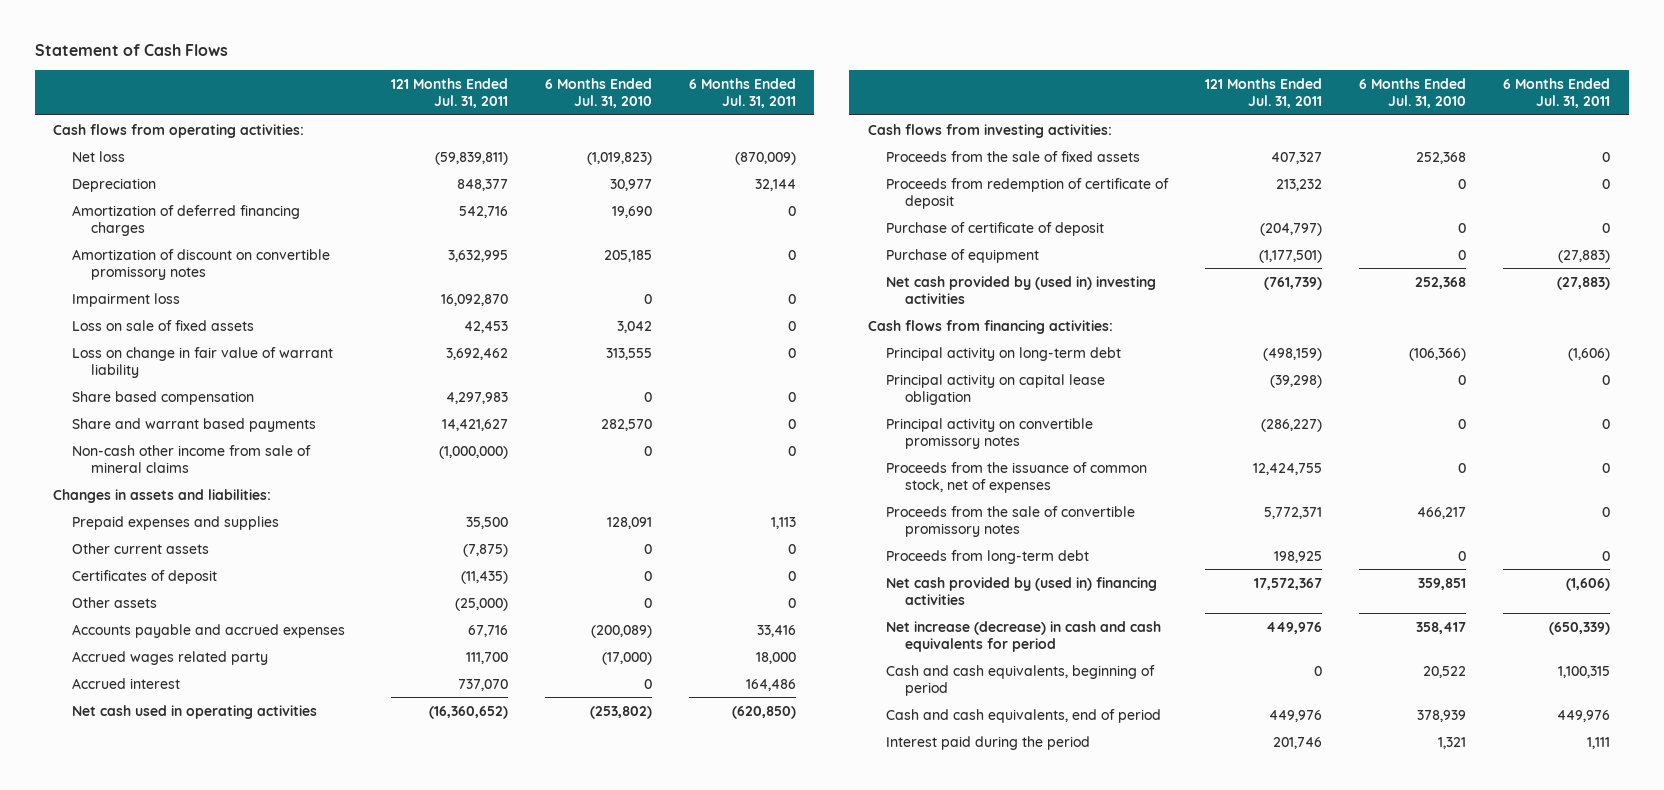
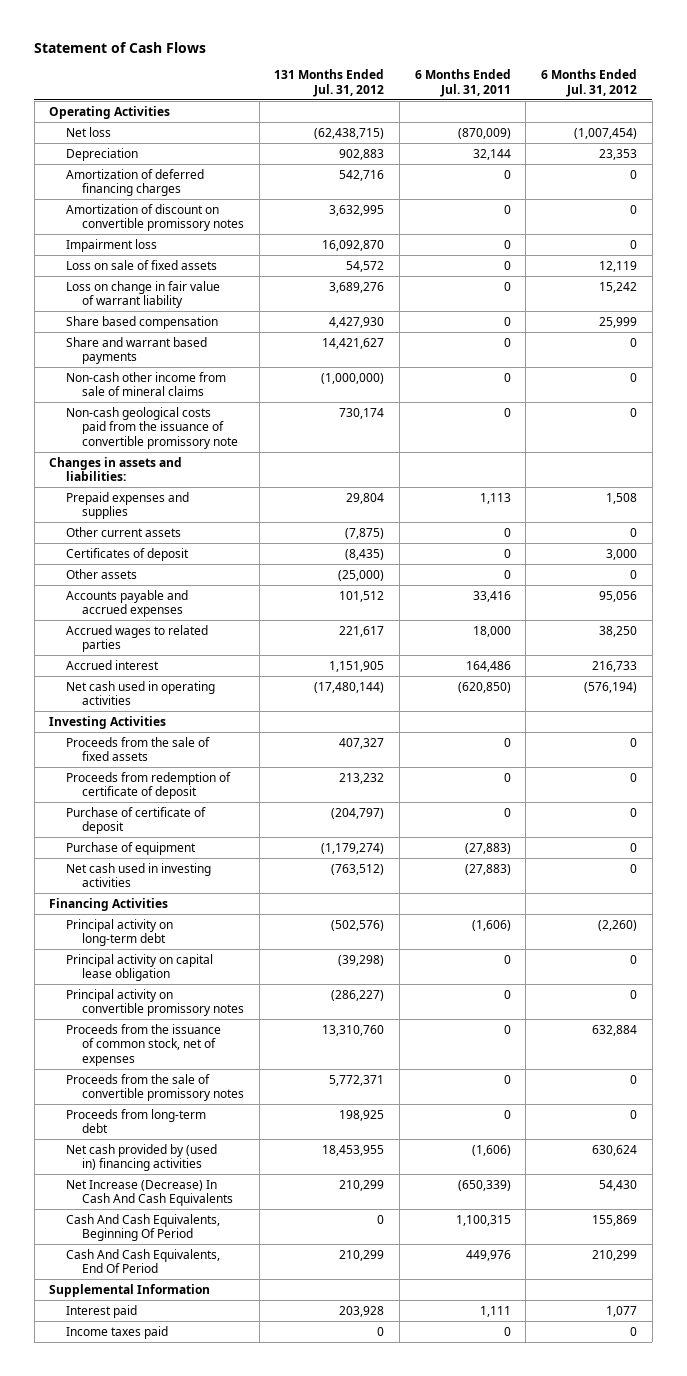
- | 121 Months Ended Jul. 31, 2011 | 6 Months Ended Jul. 31, 2010 | 6 Months Ended Jul. 31, 2011
+ | 131 Months Ended Jul. 31, 2012 | 6 Months Ended Jul. 31, 2011 | 6 Months Ended Jul. 31, 2012
- Cash flows from operating activities:
+ Operating Activities
+ Non-cash geological costs paid from the issuance of convertible promissory note | 730,174 | 0 | 0
- Accrued wages related party | 111,700 | (17,000) | 18,000
+ Accrued wages to related parties | 221,617 | 18,000 | 38,250
- Cash flows from investing activities:
+ Investing Activities
- Net cash provided by (used in) investing activities | (761,739) | 252,368 | (27,883)
- Cash flows from financing activities:
+ Net cash used in investing activities | (763,512) | (27,883) | 0
+ Financing Activities
- Net increase (decrease) in cash and cash equivalents for period | 449,976 | 358,417 | (650,339)
- Cash and cash equivalents, beginning of period | 0 | 20,522 | 1,100,315
- Cash and cash equivalents, end of period | 449,976 | 378,939 | 449,976
- Interest paid during the period | 201,746 | 1,321 | 1,111
+ Net Increase (Decrease) In Cash And Cash Equivalents | 210,299 | (650,339) | 54,430
+ Cash And Cash Equivalents, Beginning Of Period | 0 | 1,100,315 | 155,869
+ Cash And Cash Equivalents, End Of Period | 210,299 | 449,976 | 210,299
+ Supplemental Information
+ Interest paid | 203,928 | 1,111 | 1,077
+ Income taxes paid | 0 | 0 | 0

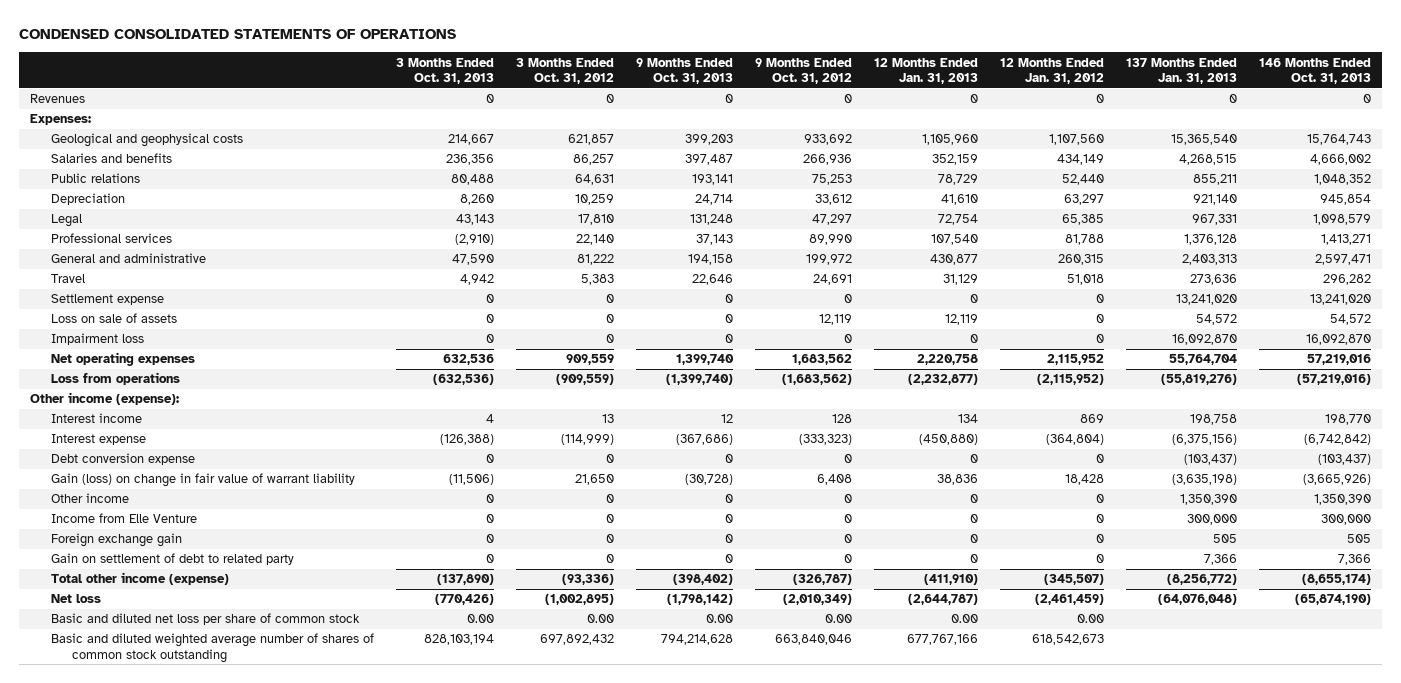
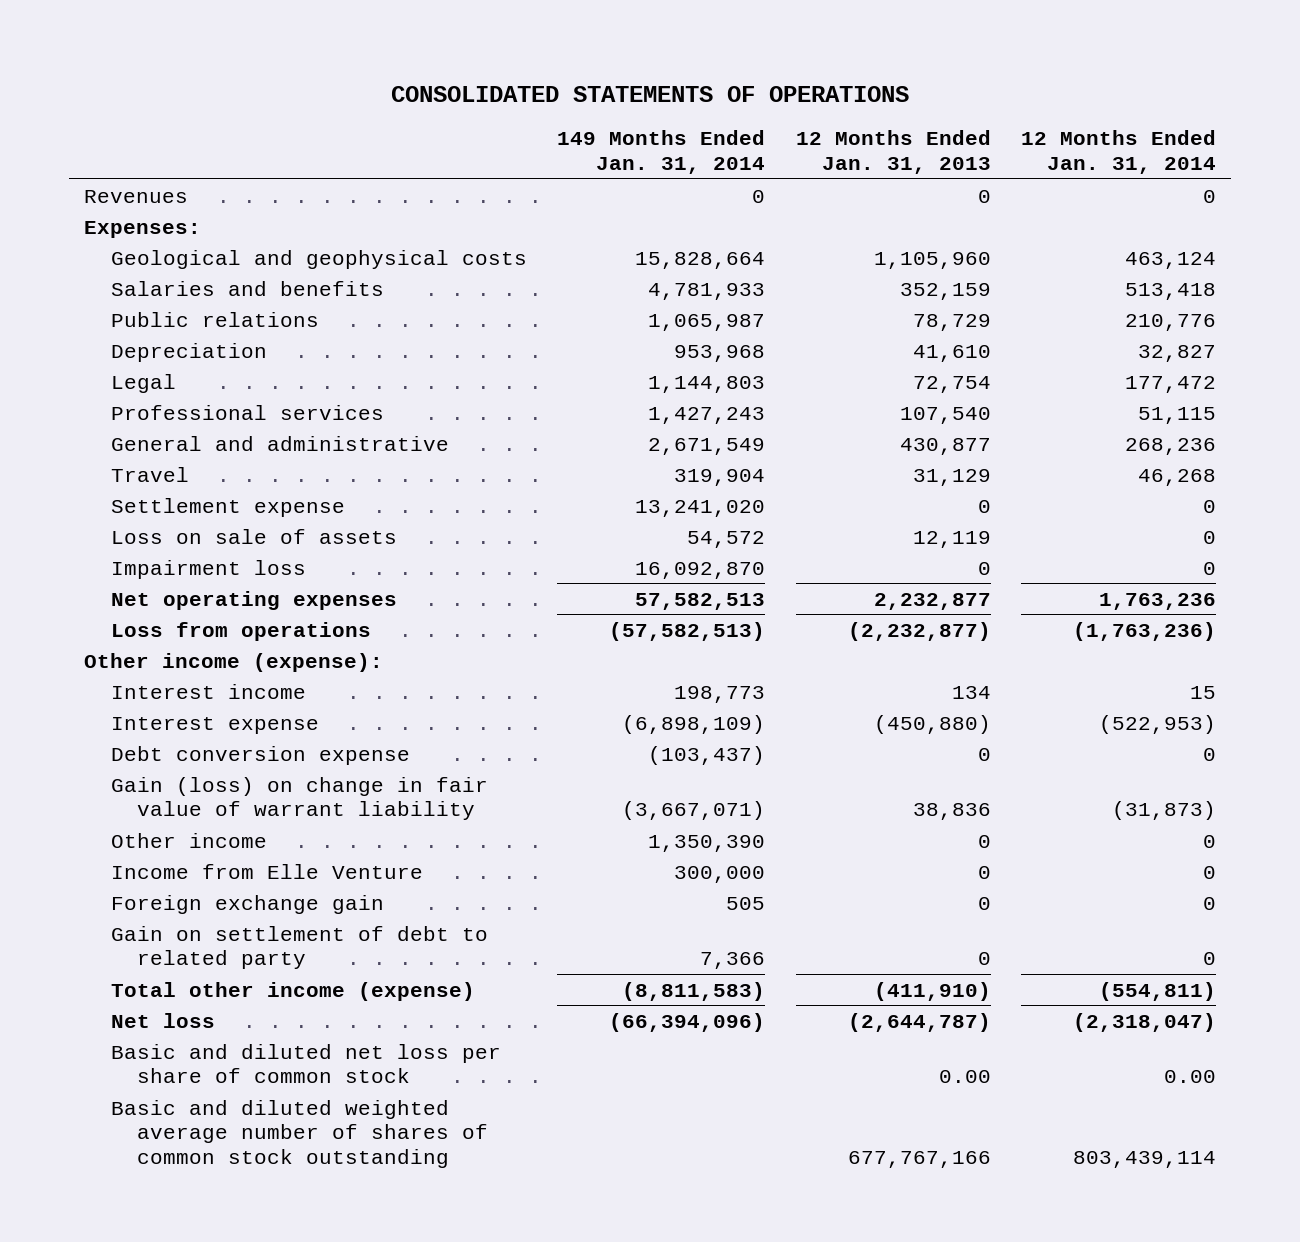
- CONDENSED CONSOLIDATED STATEMENTS OF OPERATIONS
+ CONSOLIDATED STATEMENTS OF OPERATIONS
- | 3 Months Ended Oct. 31, 2013 | 3 Months Ended Oct. 31, 2012 | 9 Months Ended Oct. 31, 2013 | 9 Months Ended Oct. 31, 2012 | 12 Months Ended Jan. 31, 2013 | 12 Months Ended Jan. 31, 2012 | 137 Months Ended Jan. 31, 2013 | 146 Months Ended Oct. 31, 2013
+ | 149 Months Ended Jan. 31, 2014 | 12 Months Ended Jan. 31, 2013 | 12 Months Ended Jan. 31, 2014
- Net operating expenses | 632,536 | 909,559 | 1,399,740 | 1,683,562 | 2,220,758 | 2,115,952 | 55,764,704 | 57,219,016
+ Net operating expenses | 57,582,513 | 2,232,877 | 1,763,236

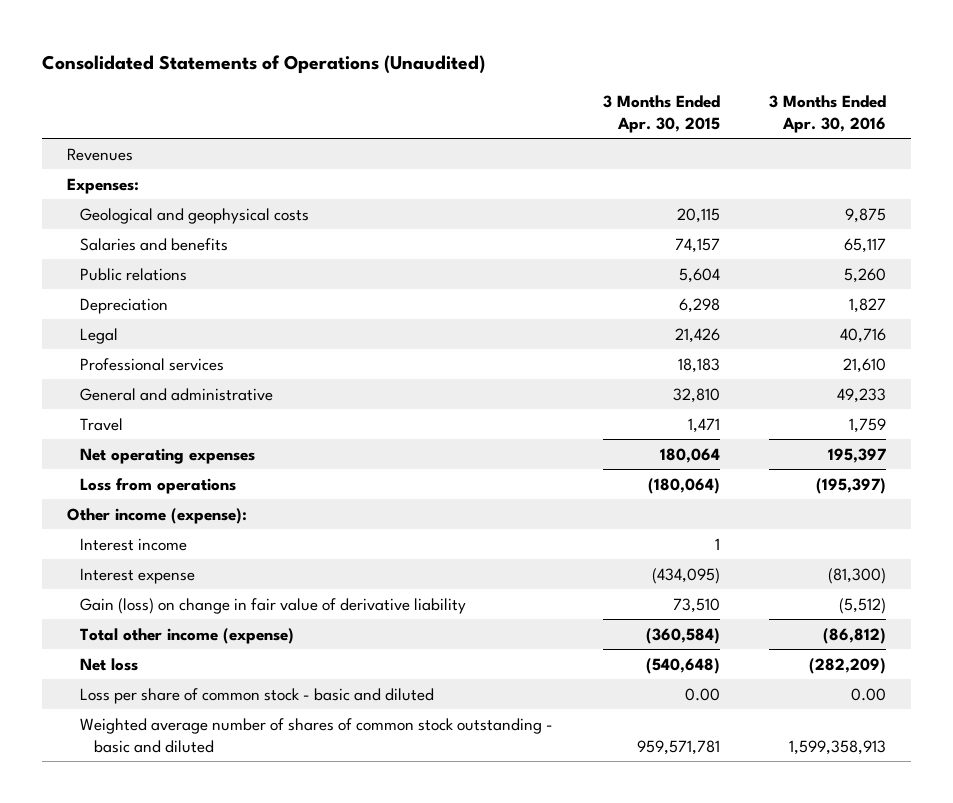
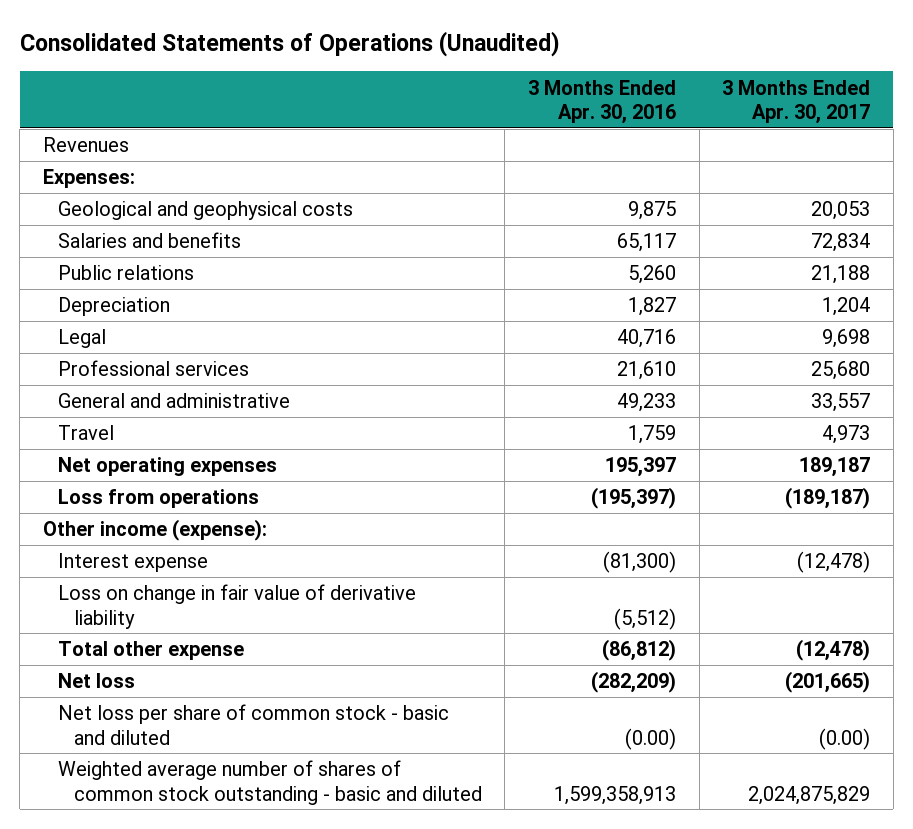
- | 3 Months Ended Apr. 30, 2015 | 3 Months Ended Apr. 30, 2016
+ | 3 Months Ended Apr. 30, 2016 | 3 Months Ended Apr. 30, 2017
- Interest income | 1 |
- Gain (loss) on change in fair value of derivative liability | 73,510 | (5,512)
- Total other income (expense) | (360,584) | (86,812)
+ Loss on change in fair value of derivative liability | (5,512) |
+ Total other expense | (86,812) | (12,478)
- Loss per share of common stock - basic and diluted | 0.00 | 0.00
+ Net loss per share of common stock - basic and diluted | (0.00) | (0.00)

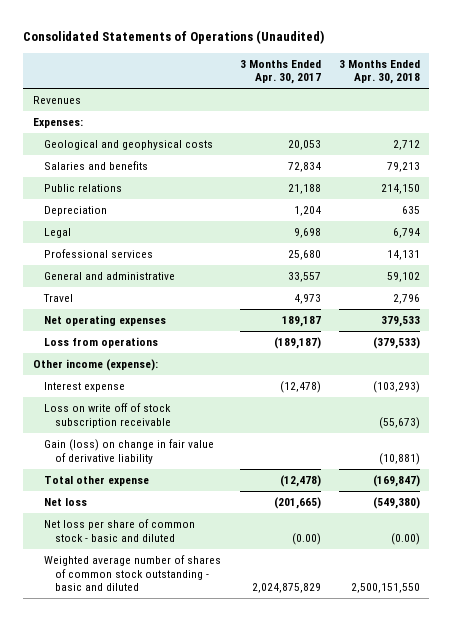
- | 3 Months Ended Apr. 30, 2016 | 3 Months Ended Apr. 30, 2017
+ | 3 Months Ended Apr. 30, 2017 | 3 Months Ended Apr. 30, 2018
- Loss on change in fair value of derivative liability | (5,512) |
+ Loss on write off of stock subscription receivable | | (55,673)
+ Gain (loss) on change in fair value of derivative liability | | (10,881)

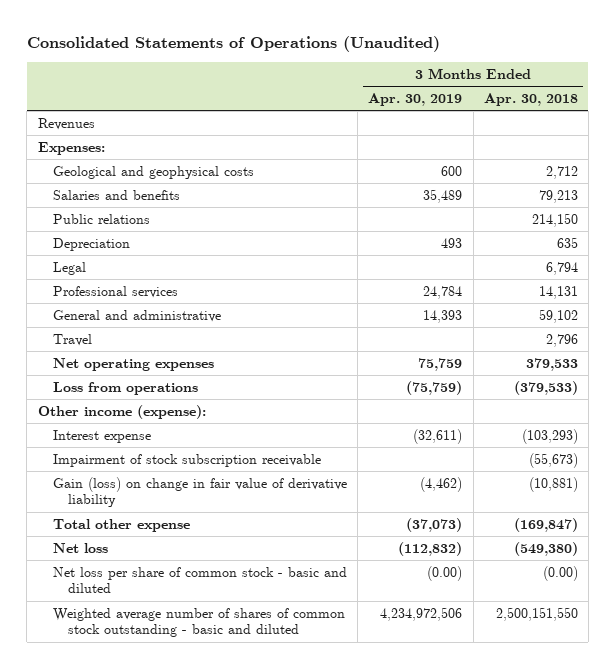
- | 3 Months Ended Apr. 30, 2017 | 3 Months Ended Apr. 30, 2018
+ | 3 Months Ended Apr. 30, 2019 | 3 Months Ended Apr. 30, 2018
- Loss on write off of stock subscription receivable | | (55,673)
+ Impairment of stock subscription receivable | | (55,673)

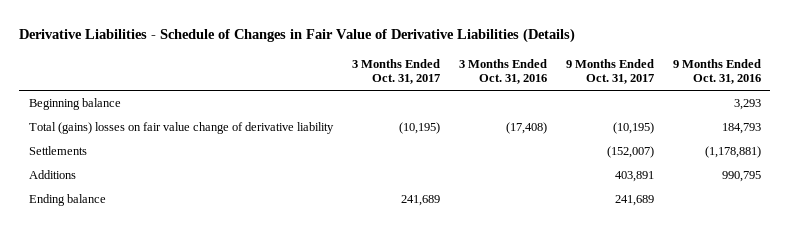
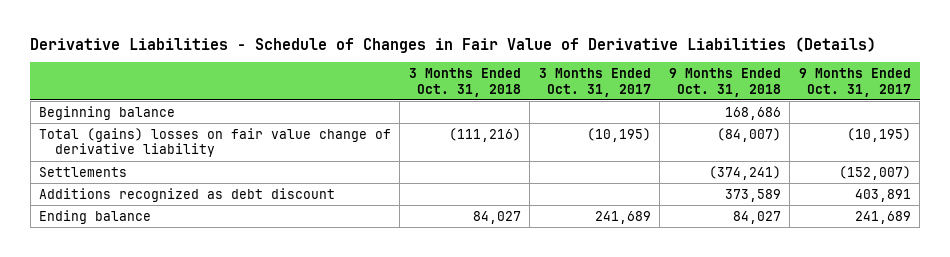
- | 3 Months Ended Oct. 31, 2017 | 3 Months Ended Oct. 31, 2016 | 9 Months Ended Oct. 31, 2017 | 9 Months Ended Oct. 31, 2016
+ | 3 Months Ended Oct. 31, 2018 | 3 Months Ended Oct. 31, 2017 | 9 Months Ended Oct. 31, 2018 | 9 Months Ended Oct. 31, 2017
- Additions | | | 403,891 | 990,795
+ Additions recognized as debt discount | | | 373,589 | 403,891

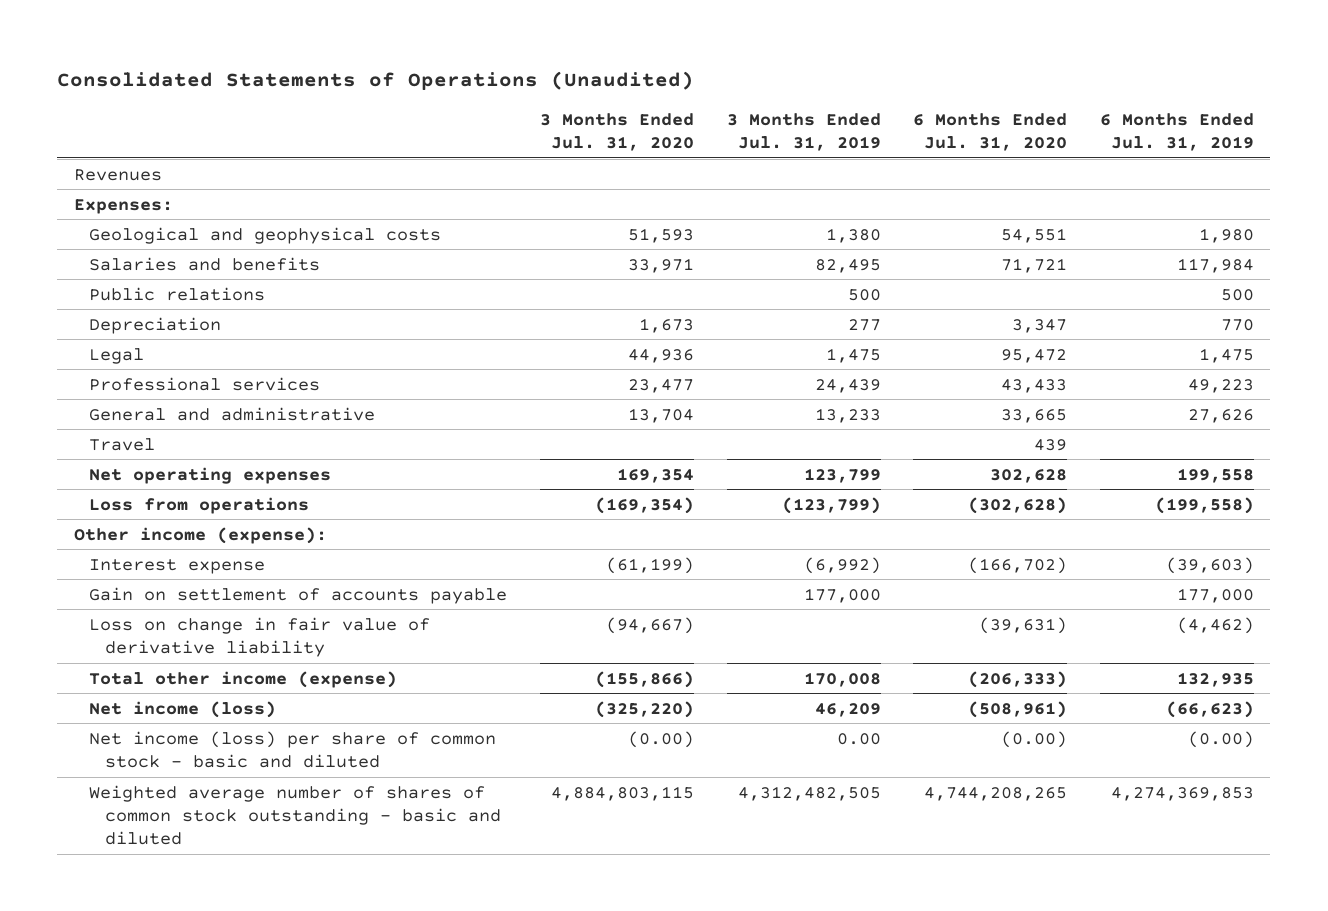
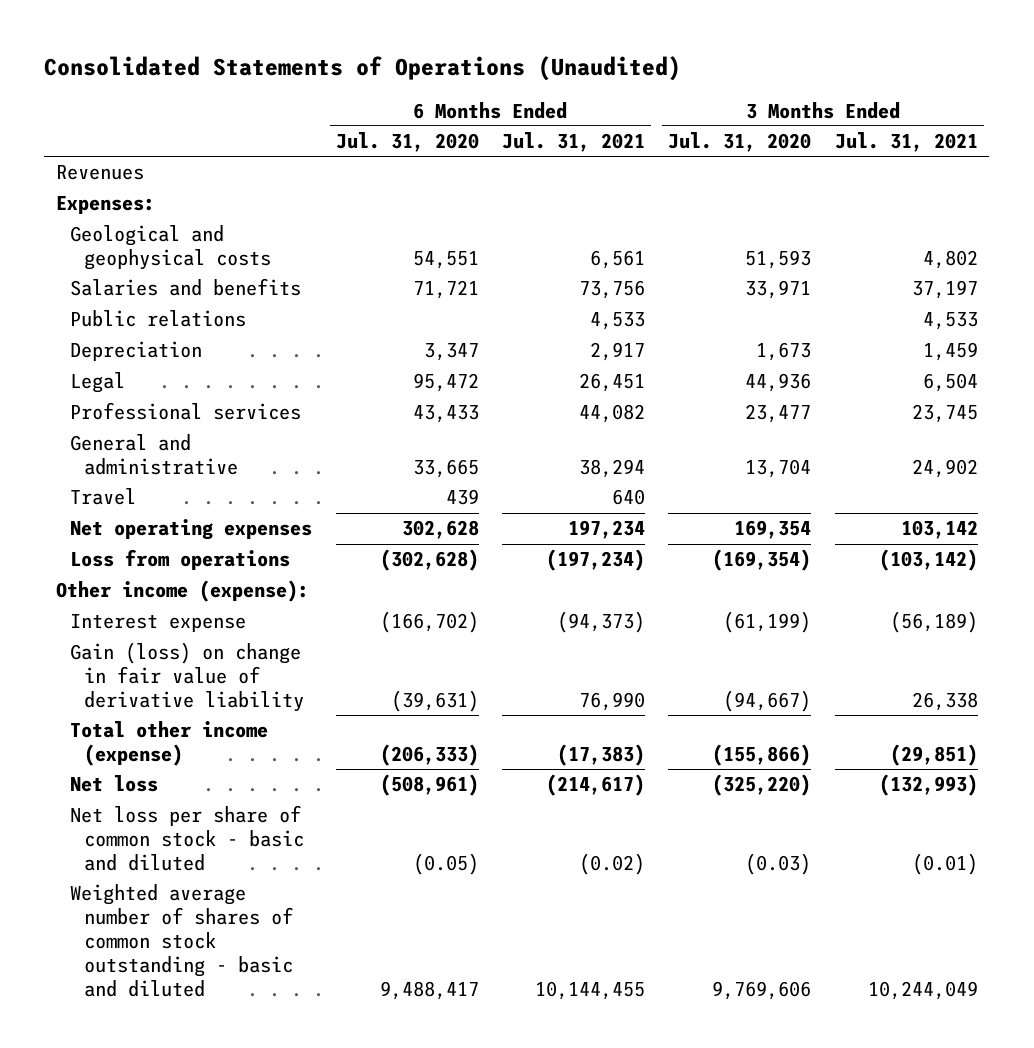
- | 3 Months Ended Jul. 31, 2020 | 3 Months Ended Jul. 31, 2019 | 6 Months Ended Jul. 31, 2020 | 6 Months Ended Jul. 31, 2019
+ | 6 Months Ended Jul. 31, 2020 | 6 Months Ended Jul. 31, 2021 | 3 Months Ended Jul. 31, 2020 | 3 Months Ended Jul. 31, 2021
- Gain on settlement of accounts payable | | 177,000 | | 177,000
- Loss on change in fair value of derivative liability | (94,667) | | (39,631) | (4,462)
+ Gain (loss) on change in fair value of derivative liability | (39,631) | 76,990 | (94,667) | 26,338
- Net income (loss) | (325,220) | 46,209 | (508,961) | (66,623)
- Net income (loss) per share of common stock - basic and diluted | (0.00) | 0.00 | (0.00) | (0.00)
- Weighted average number of shares of common stock outstanding - basic and diluted | 4,884,803,115 | 4,312,482,505 | 4,744,208,265 | 4,274,369,853
+ Net loss | (508,961) | (214,617) | (325,220) | (132,993)
+ Net loss per share of common stock - basic and diluted | (0.05) | (0.02) | (0.03) | (0.01)
+ Weighted average number of shares of common stock outstanding - basic and diluted | 9,488,417 | 10,144,455 | 9,769,606 | 10,244,049

